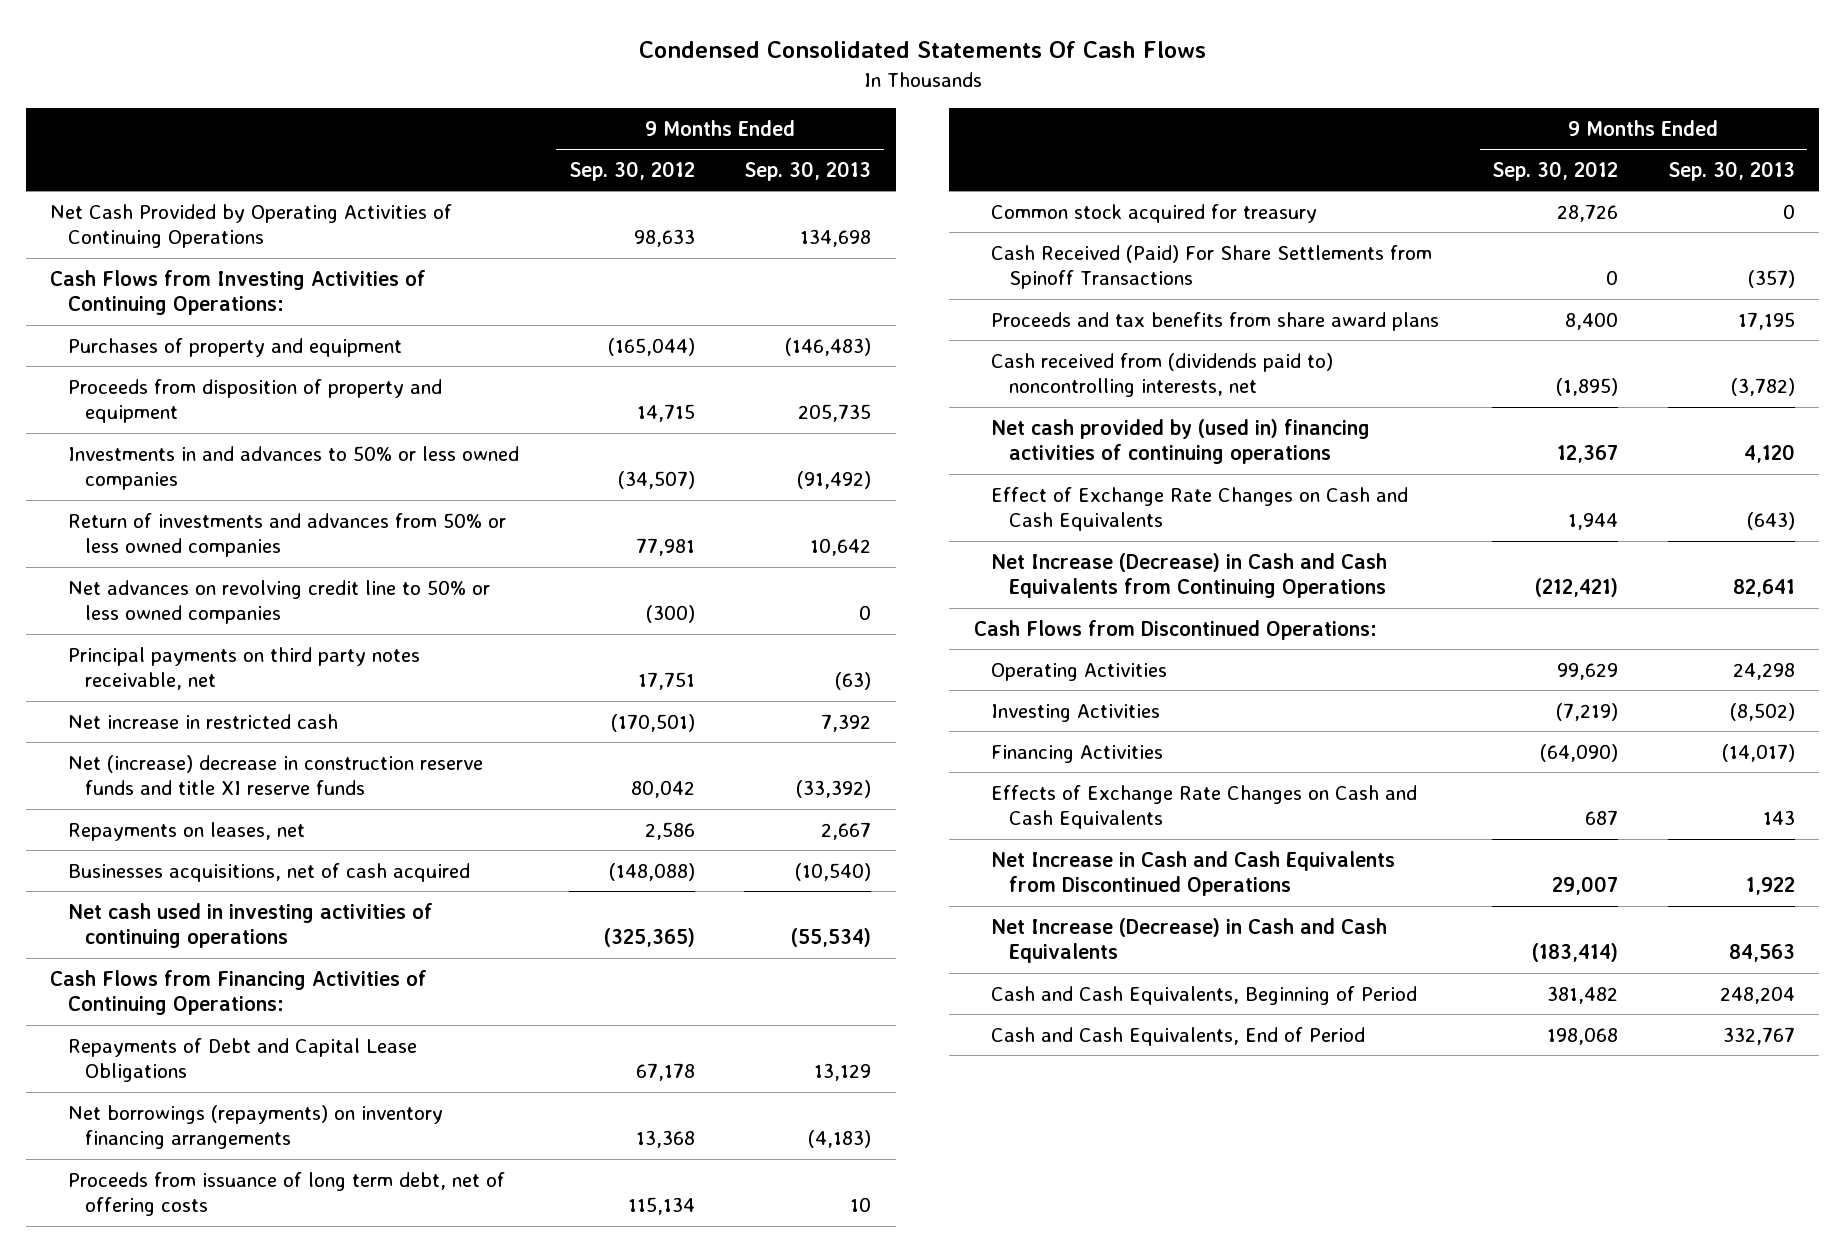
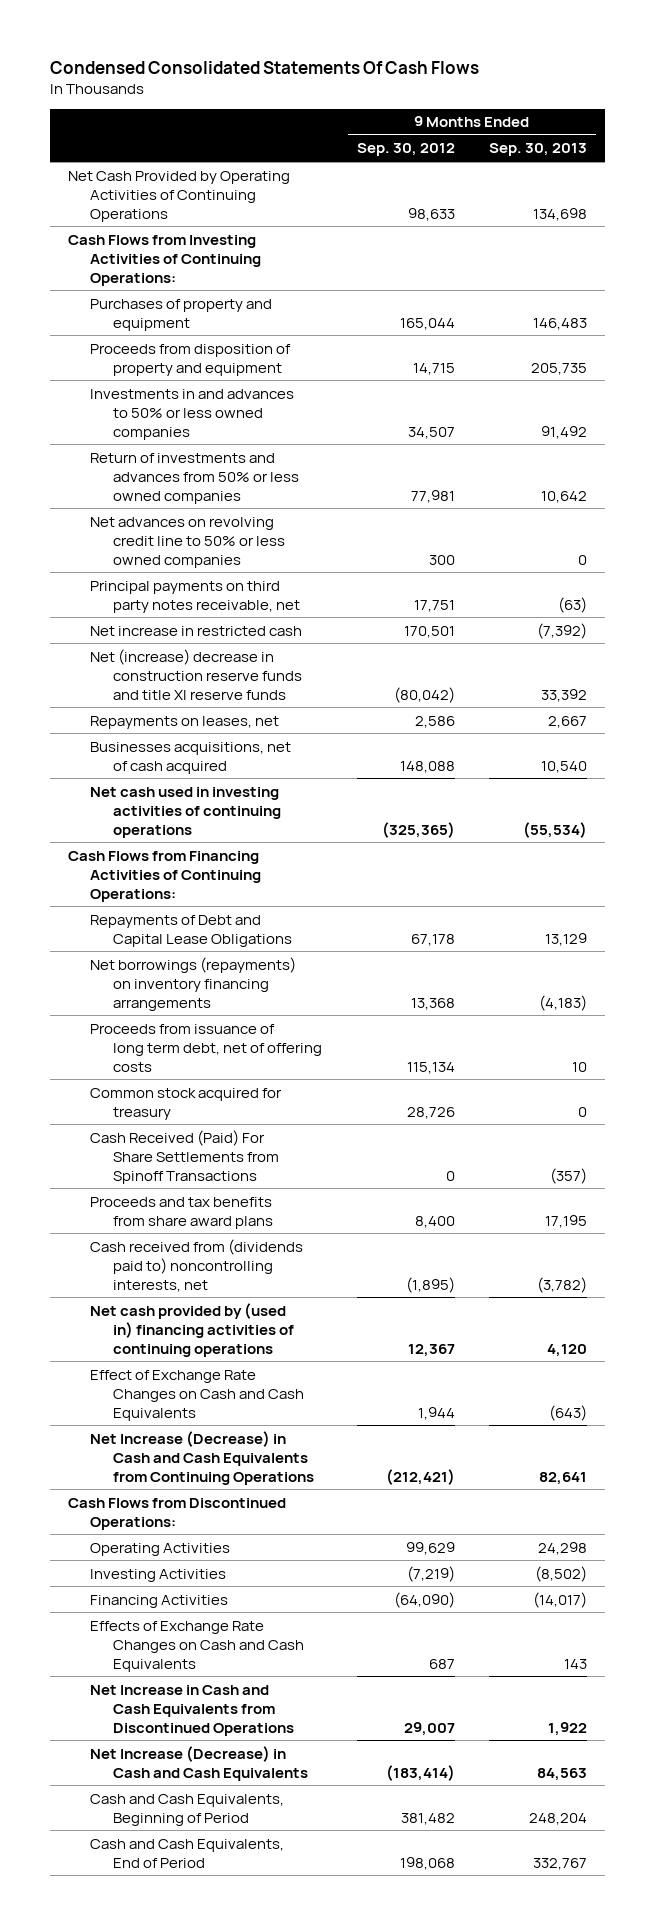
- Purchases of property and equipment | (165,044) | (146,483)
+ Purchases of property and equipment | 165,044 | 146,483
- Investments in and advances to 50% or less owned companies | (34,507) | (91,492)
+ Investments in and advances to 50% or less owned companies | 34,507 | 91,492
- Net advances on revolving credit line to 50% or less owned companies | (300) | 0
+ Net advances on revolving credit line to 50% or less owned companies | 300 | 0
- Net increase in restricted cash | (170,501) | 7,392
- Net (increase) decrease in construction reserve funds and title XI reserve funds | 80,042 | (33,392)
+ Net increase in restricted cash | 170,501 | (7,392)
+ Net (increase) decrease in construction reserve funds and title XI reserve funds | (80,042) | 33,392
- Businesses acquisitions, net of cash acquired | (148,088) | (10,540)
+ Businesses acquisitions, net of cash acquired | 148,088 | 10,540

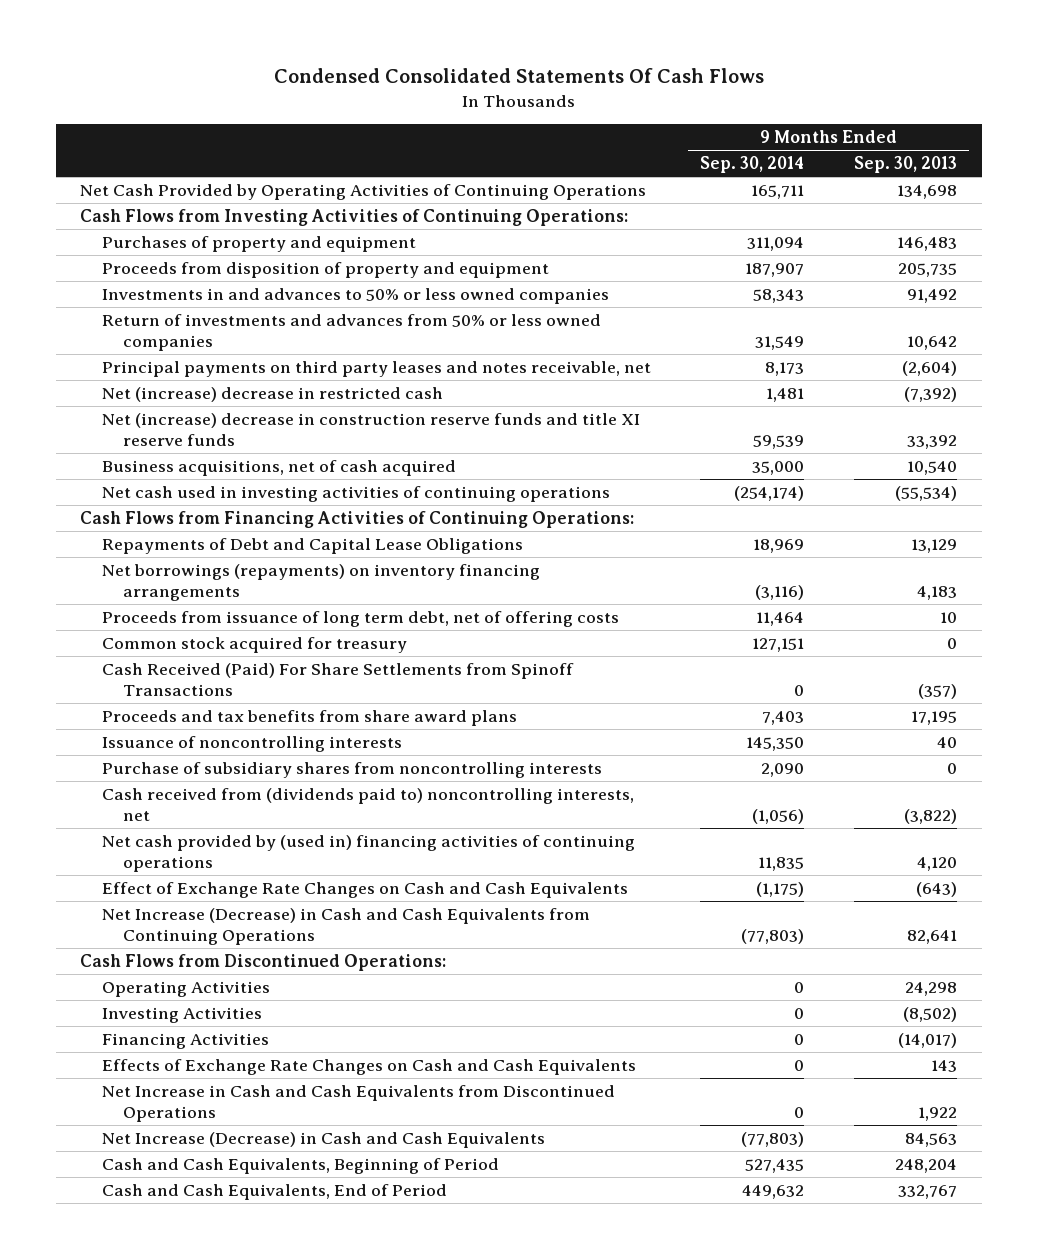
- | 9 Months Ended Sep. 30, 2012 | 9 Months Ended Sep. 30, 2013
+ | 9 Months Ended Sep. 30, 2014 | 9 Months Ended Sep. 30, 2013
- Net advances on revolving credit line to 50% or less owned companies | 300 | 0
- Principal payments on third party notes receivable, net | 17,751 | (63)
- Net increase in restricted cash | 170,501 | (7,392)
+ Principal payments on third party leases and notes receivable, net | 8,173 | (2,604)
+ Net (increase) decrease in restricted cash | 1,481 | (7,392)
- Repayments on leases, net | 2,586 | 2,667
- Businesses acquisitions, net of cash acquired | 148,088 | 10,540
+ Business acquisitions, net of cash acquired | 35,000 | 10,540
- Net borrowings (repayments) on inventory financing arrangements | 13,368 | (4,183)
+ Net borrowings (repayments) on inventory financing arrangements | (3,116) | 4,183
- Cash received from (dividends paid to) noncontrolling interests, net | (1,895) | (3,782)
+ Issuance of noncontrolling interests | 145,350 | 40
+ Purchase of subsidiary shares from noncontrolling interests | 2,090 | 0
+ Cash received from (dividends paid to) noncontrolling interests, net | (1,056) | (3,822)

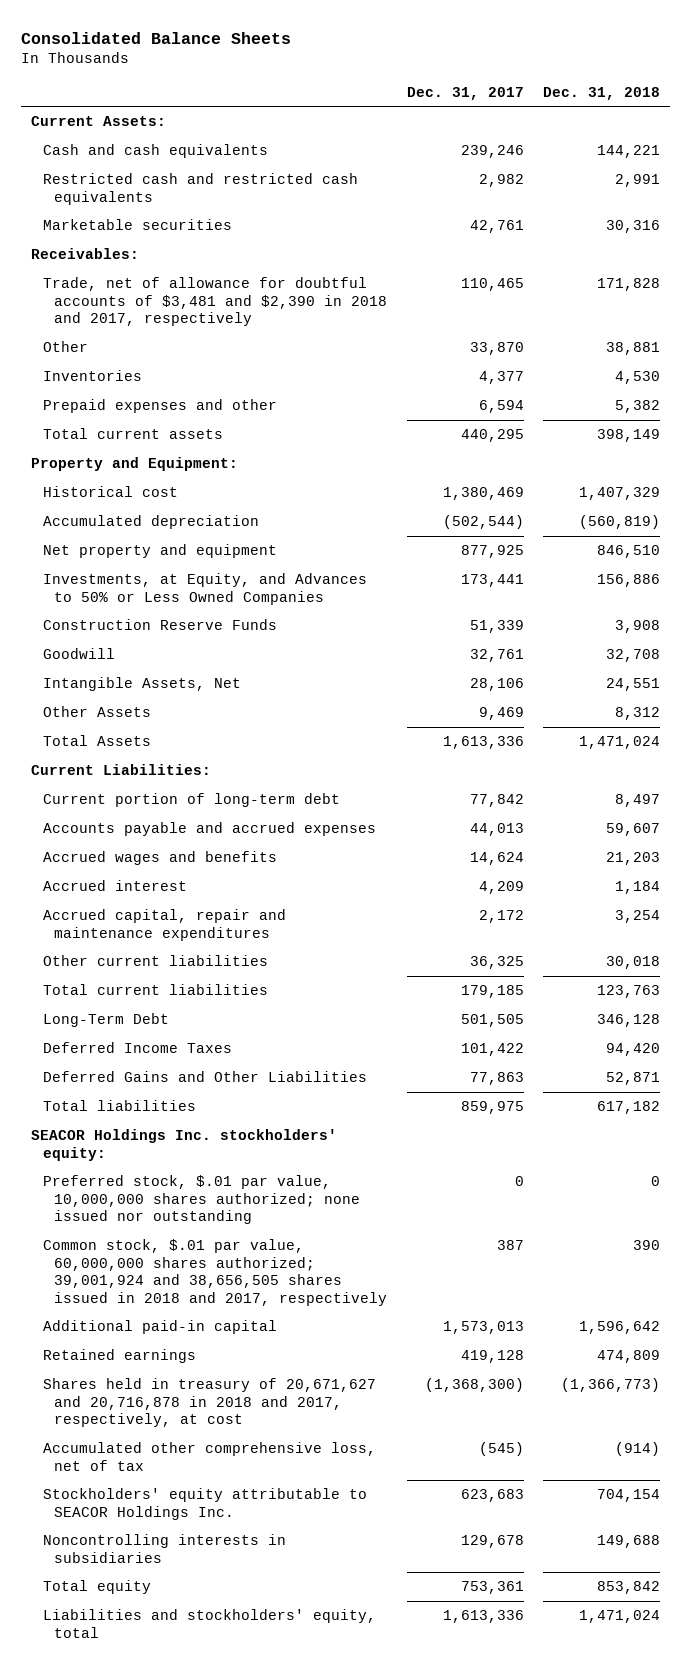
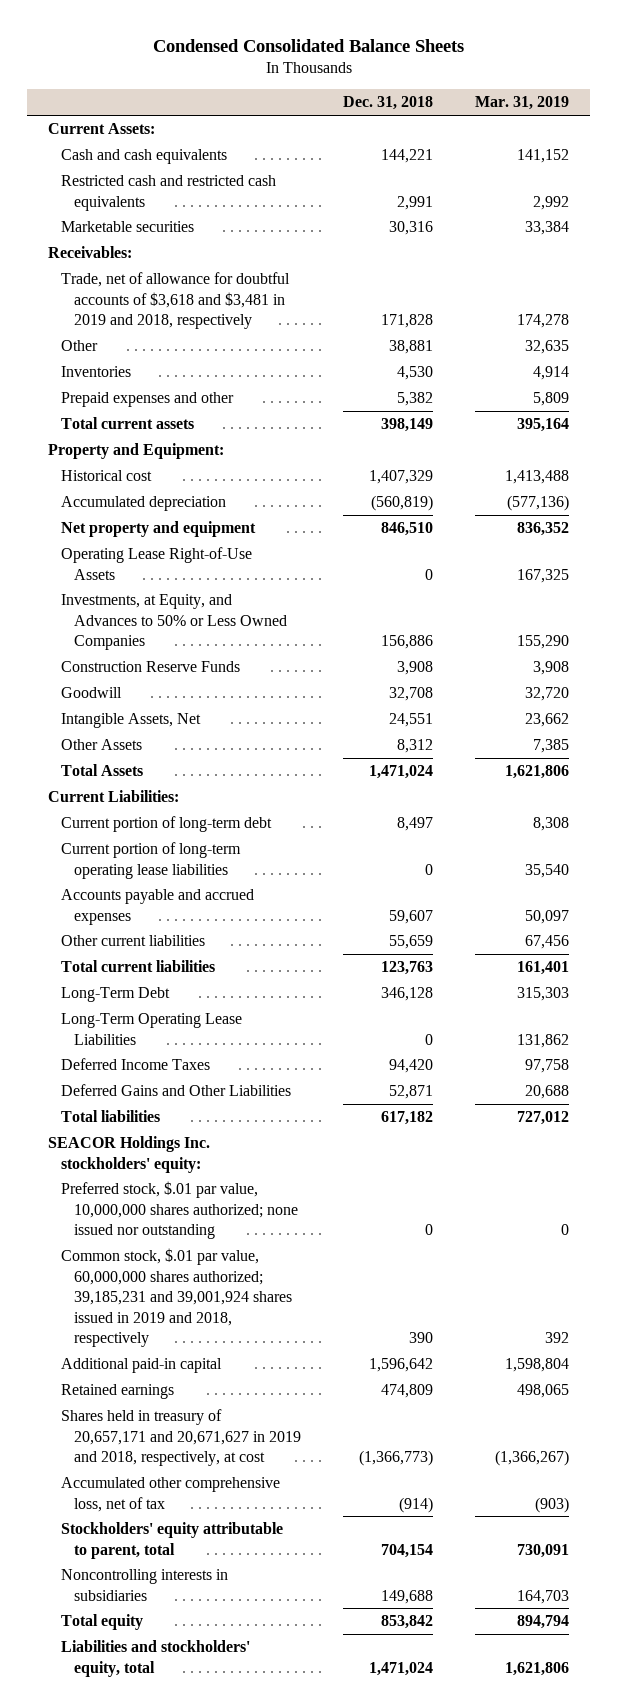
- Consolidated Balance Sheets
+ Condensed Consolidated Balance Sheets
- | Dec. 31, 2017 | Dec. 31, 2018
+ | Dec. 31, 2018 | Mar. 31, 2019
- Trade, net of allowance for doubtful accounts of $3,481 and $2,390 in 2018 and 2017, respectively | 110,465 | 171,828
+ Trade, net of allowance for doubtful accounts of $3,618 and $3,481 in 2019 and 2018, respectively | 171,828 | 174,278
+ Operating Lease Right-of-Use Assets | 0 | 167,325
+ Current portion of long-term operating lease liabilities | 0 | 35,540
- Accrued wages and benefits | 14,624 | 21,203
- Accrued interest | 4,209 | 1,184
- Accrued capital, repair and maintenance expenditures | 2,172 | 3,254
- Other current liabilities | 36,325 | 30,018
+ Other current liabilities | 55,659 | 67,456
+ Long-Term Operating Lease Liabilities | 0 | 131,862
- Common stock, $.01 par value, 60,000,000 shares authorized; 39,001,924 and 38,656,505 shares issued in 2018 and 2017, respectively | 387 | 390
+ Common stock, $.01 par value, 60,000,000 shares authorized; 39,185,231 and 39,001,924 shares issued in 2019 and 2018, respectively | 390 | 392
- Shares held in treasury of 20,671,627 and 20,716,878 in 2018 and 2017, respectively, at cost | (1,368,300) | (1,366,773)
+ Shares held in treasury of 20,657,171 and 20,671,627 in 2019 and 2018, respectively, at cost | (1,366,773) | (1,366,267)
- Stockholders' equity attributable to SEACOR Holdings Inc. | 623,683 | 704,154
+ Stockholders' equity attributable to parent, total | 704,154 | 730,091

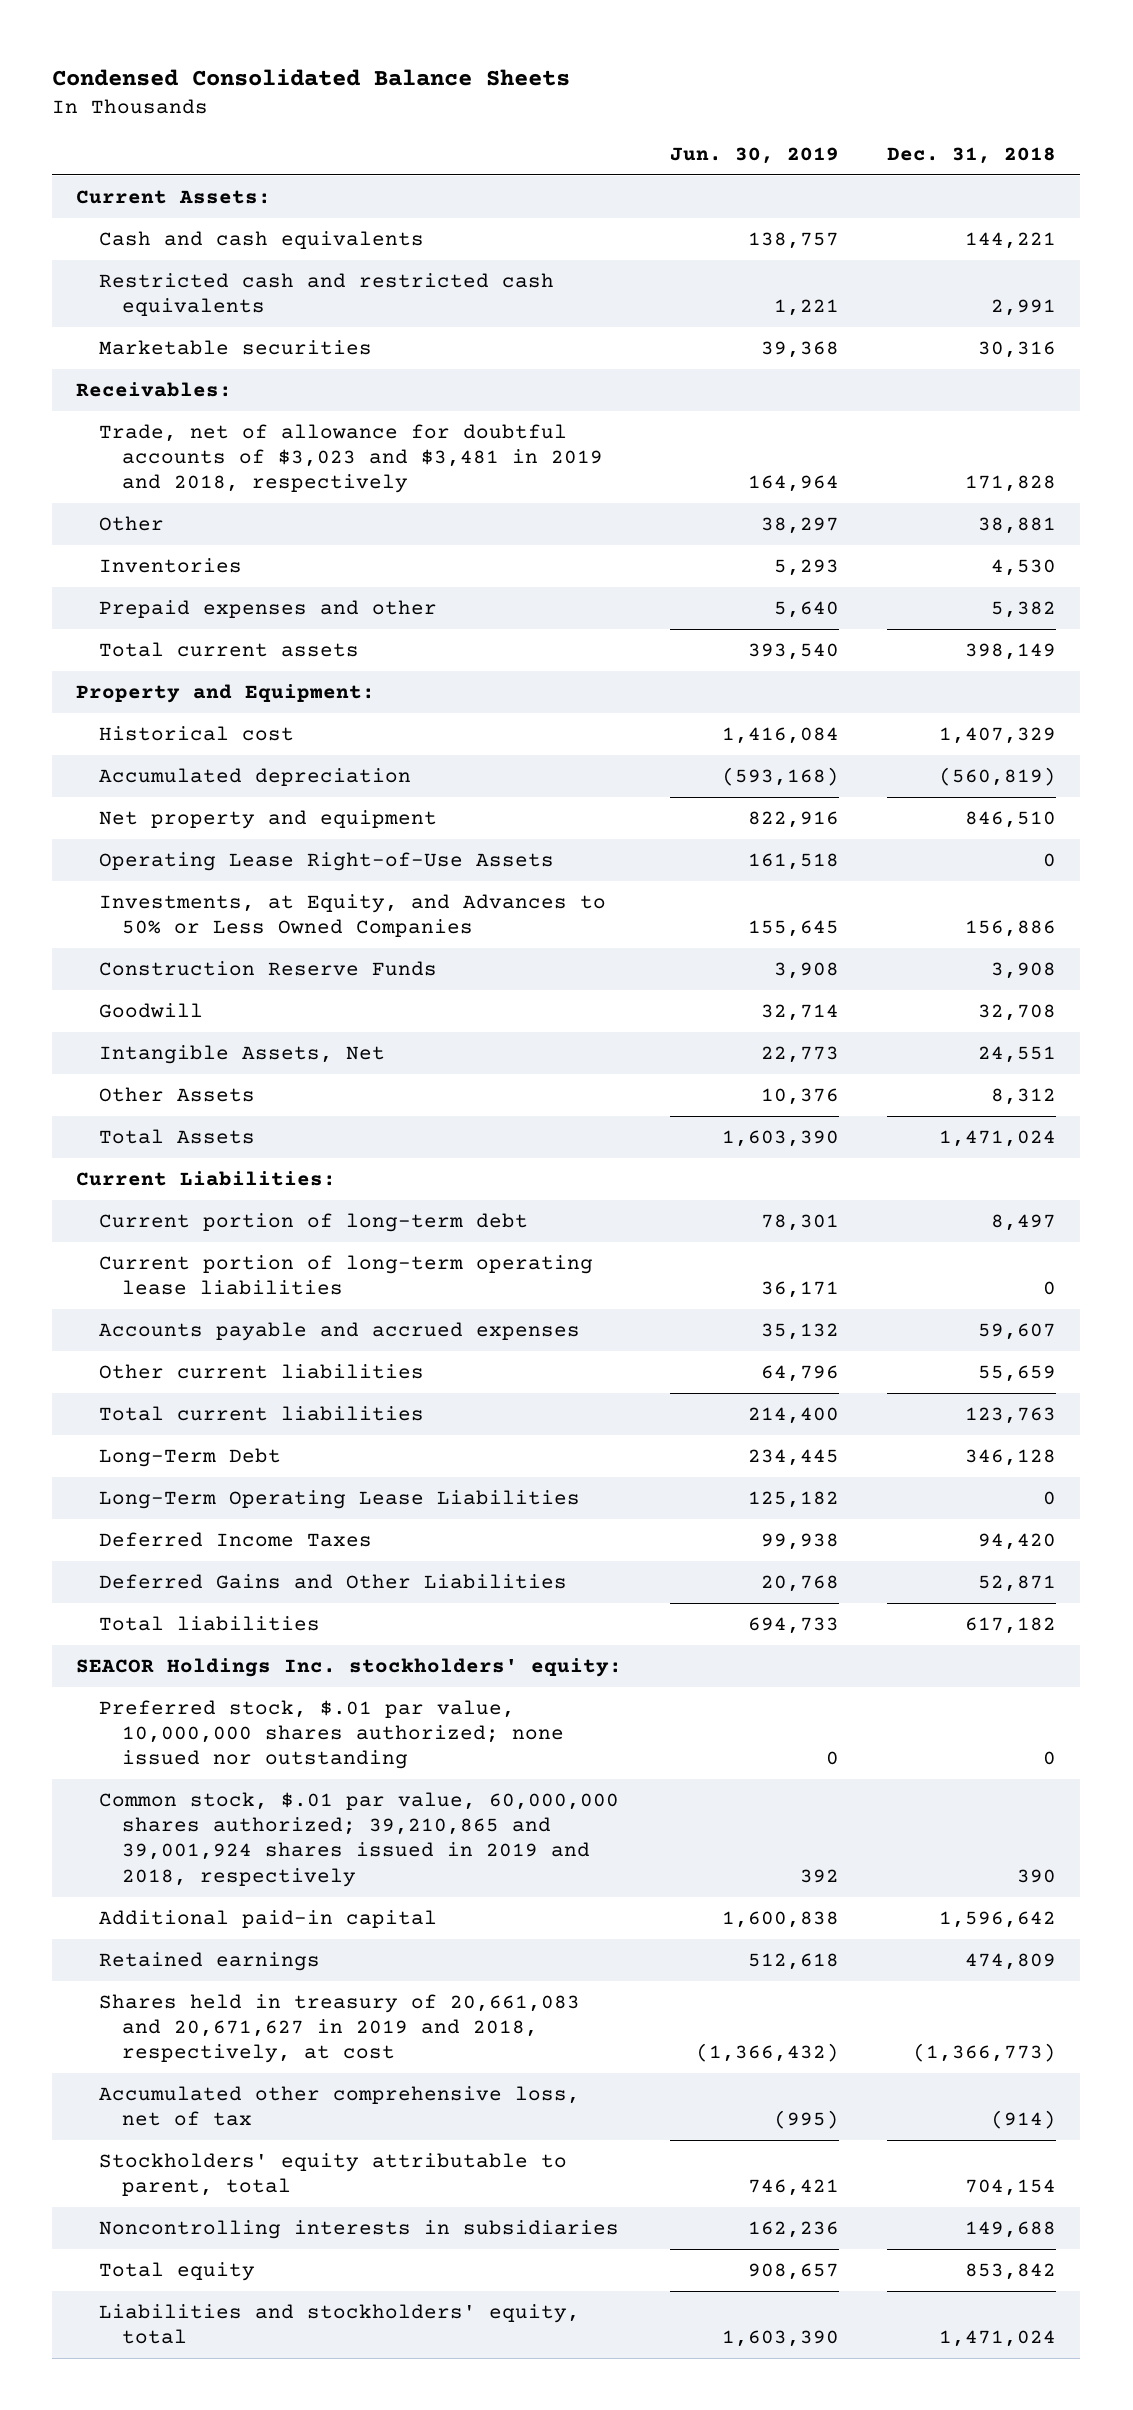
- | Dec. 31, 2018 | Mar. 31, 2019
+ | Jun. 30, 2019 | Dec. 31, 2018
- Trade, net of allowance for doubtful accounts of $3,618 and $3,481 in 2019 and 2018, respectively | 171,828 | 174,278
+ Trade, net of allowance for doubtful accounts of $3,023 and $3,481 in 2019 and 2018, respectively | 164,964 | 171,828
- Common stock, $.01 par value, 60,000,000 shares authorized; 39,185,231 and 39,001,924 shares issued in 2019 and 2018, respectively | 390 | 392
+ Common stock, $.01 par value, 60,000,000 shares authorized; 39,210,865 and 39,001,924 shares issued in 2019 and 2018, respectively | 392 | 390
- Shares held in treasury of 20,657,171 and 20,671,627 in 2019 and 2018, respectively, at cost | (1,366,773) | (1,366,267)
+ Shares held in treasury of 20,661,083 and 20,671,627 in 2019 and 2018, respectively, at cost | (1,366,432) | (1,366,773)

